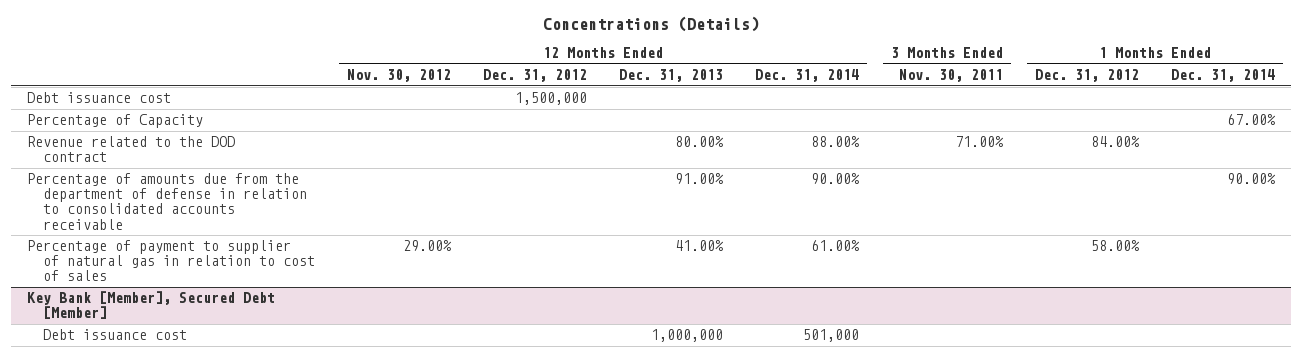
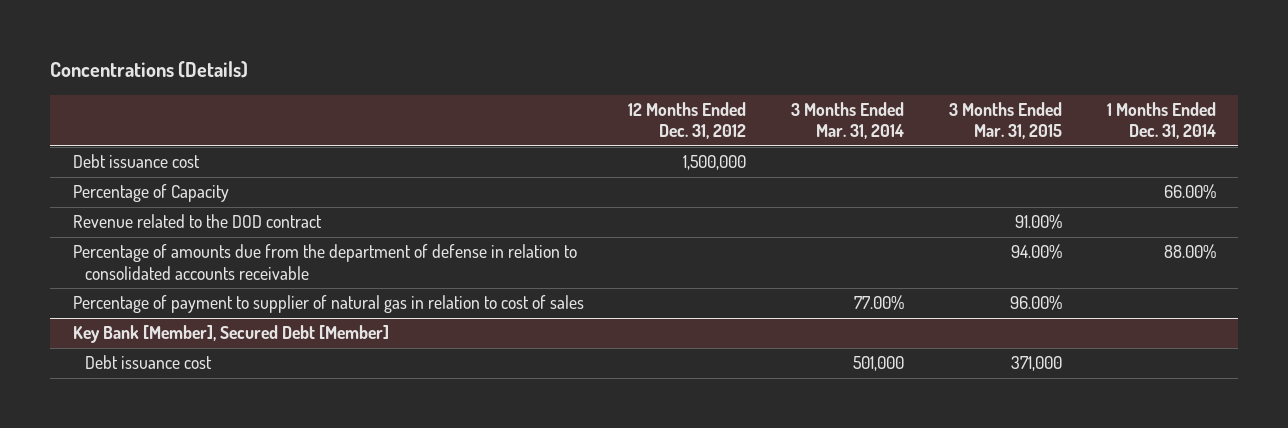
- | 12 Months Ended Nov. 30, 2012 | 12 Months Ended Dec. 31, 2012 | 12 Months Ended Dec. 31, 2013 | 12 Months Ended Dec. 31, 2014 | 3 Months Ended Nov. 30, 2011 | 1 Months Ended Dec. 31, 2012 | 1 Months Ended Dec. 31, 2014
+ | 12 Months Ended Dec. 31, 2012 | 3 Months Ended Mar. 31, 2014 | 3 Months Ended Mar. 31, 2015 | 1 Months Ended Dec. 31, 2014
- Percentage of Capacity | | | | | | | 67.00%
+ Percentage of Capacity | | | | 66.00%
- Percentage of amounts due from the department of defense in relation to consolidated accounts receivable | | | 91.00% | 90.00% | | | 90.00%
+ Percentage of amounts due from the department of defense in relation to consolidated accounts receivable | | | 94.00% | 88.00%

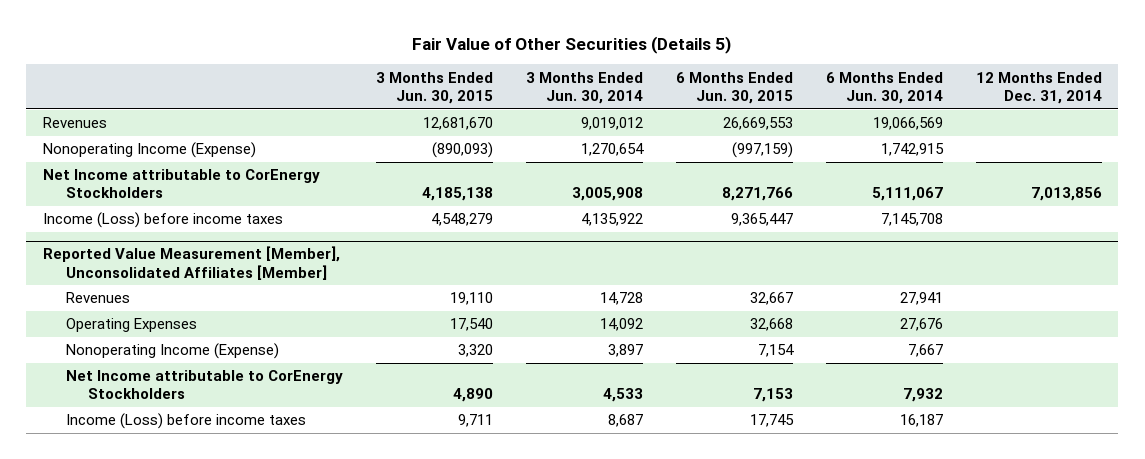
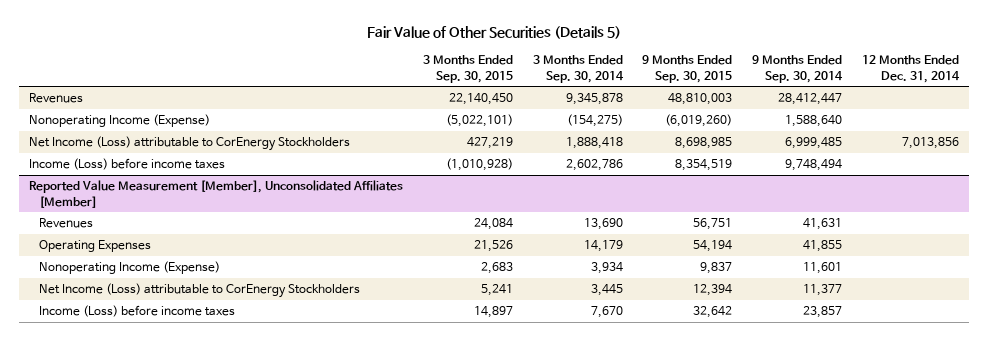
- | 3 Months Ended Jun. 30, 2015 | 3 Months Ended Jun. 30, 2014 | 6 Months Ended Jun. 30, 2015 | 6 Months Ended Jun. 30, 2014 | 12 Months Ended Dec. 31, 2014
+ | 3 Months Ended Sep. 30, 2015 | 3 Months Ended Sep. 30, 2014 | 9 Months Ended Sep. 30, 2015 | 9 Months Ended Sep. 30, 2014 | 12 Months Ended Dec. 31, 2014
- Net Income attributable to CorEnergy Stockholders | 4,185,138 | 3,005,908 | 8,271,766 | 5,111,067 | 7,013,856
+ Net Income (Loss) attributable to CorEnergy Stockholders | 427,219 | 1,888,418 | 8,698,985 | 6,999,485 | 7,013,856
@ Reported Value Measurement [Member], Unconsolidated Affiliates [Member]
- Net Income attributable to CorEnergy Stockholders | 4,890 | 4,533 | 7,153 | 7,932 |
+ Net Income (Loss) attributable to CorEnergy Stockholders | 5,241 | 3,445 | 12,394 | 11,377 |

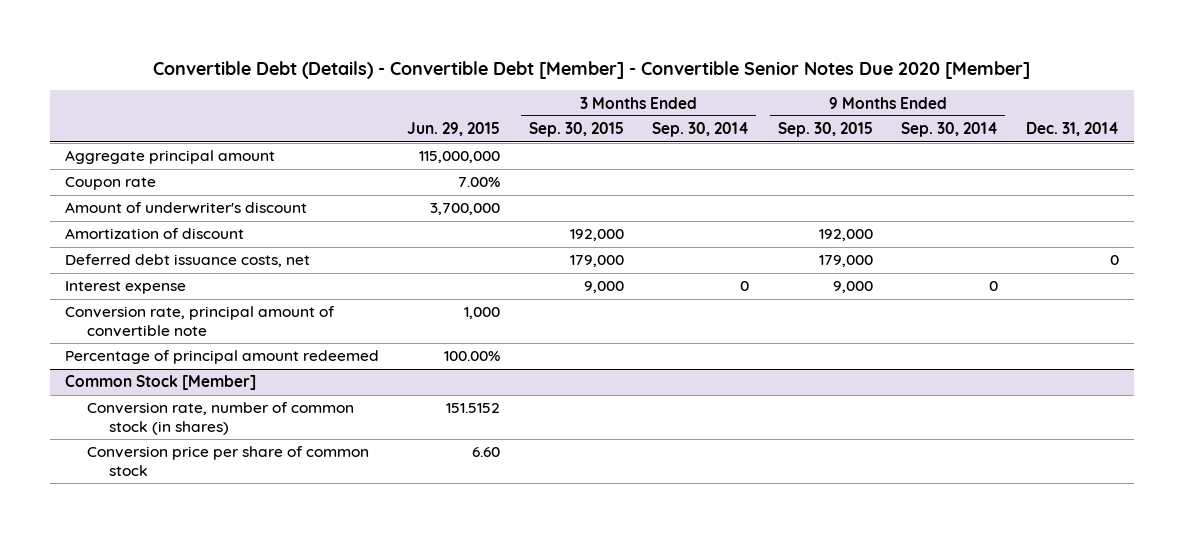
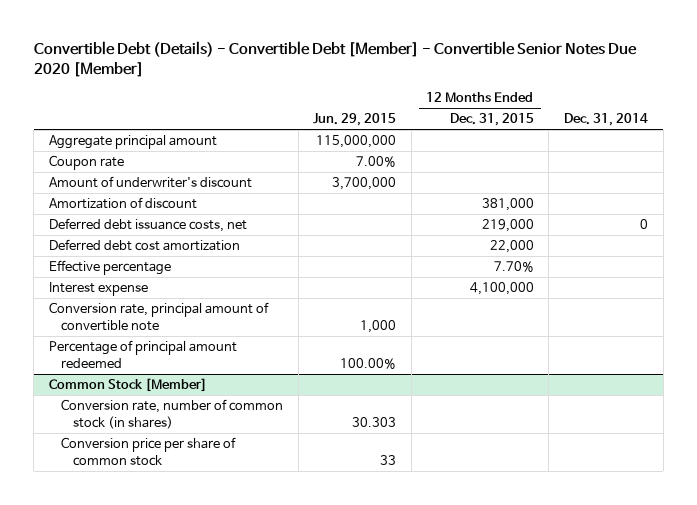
- | Jun. 29, 2015 | 3 Months Ended Sep. 30, 2015 | 3 Months Ended Sep. 30, 2014 | 9 Months Ended Sep. 30, 2015 | 9 Months Ended Sep. 30, 2014 | Dec. 31, 2014
+ | Jun. 29, 2015 | 12 Months Ended Dec. 31, 2015 | Dec. 31, 2014
+ Deferred debt cost amortization | | 22,000 |
+ Effective percentage | | 7.70% |
@ Common Stock [Member]
- Conversion rate, number of common stock (in shares) | 151.5152 | | | | |
- Conversion price per share of common stock | 6.60 | | | | |
+ Conversion rate, number of common stock (in shares) | 30.303 | |
+ Conversion price per share of common stock | 33 | |

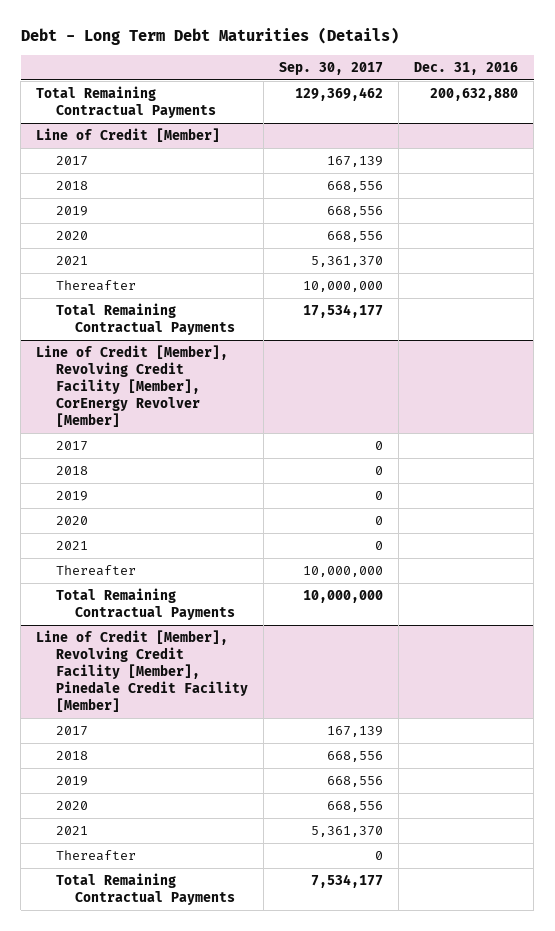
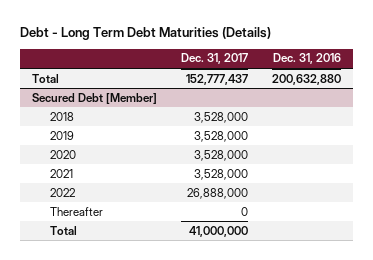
- | Sep. 30, 2017 | Dec. 31, 2016
+ | Dec. 31, 2017 | Dec. 31, 2016
- Total Remaining Contractual Payments | 129,369,462 | 200,632,880
- Line of Credit [Member]
- 2017 | 167,139 |
- 2018 | 668,556 |
- 2019 | 668,556 |
- 2020 | 668,556 |
- 2021 | 5,361,370 |
- Thereafter | 10,000,000 |
- Total Remaining Contractual Payments | 17,534,177 |
- Line of Credit [Member], Revolving Credit Facility [Member], CorEnergy Revolver [Member]
- 2017 | 0 |
- 2018 | 0 |
- 2019 | 0 |
- 2020 | 0 |
- 2021 | 0 |
- Thereafter | 10,000,000 |
- Total Remaining Contractual Payments | 10,000,000 |
- Line of Credit [Member], Revolving Credit Facility [Member], Pinedale Credit Facility [Member]
- 2017 | 167,139 |
- 2018 | 668,556 |
- 2019 | 668,556 |
- 2020 | 668,556 |
- 2021 | 5,361,370 |
- Thereafter | 0 |
- Total Remaining Contractual Payments | 7,534,177 |
+ Total | 152,777,437 | 200,632,880
+ Secured Debt [Member]
+ 2018 | 3,528,000 |
+ 2019 | 3,528,000 |
+ 2020 | 3,528,000 |
+ 2021 | 3,528,000 |
+ 2022 | 26,888,000 |
+ Thereafter | 0 |
+ Total | 41,000,000 |

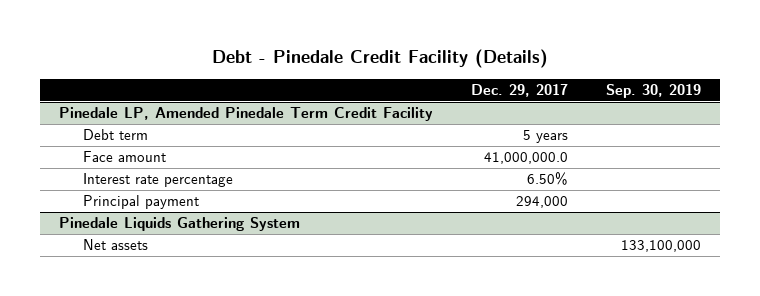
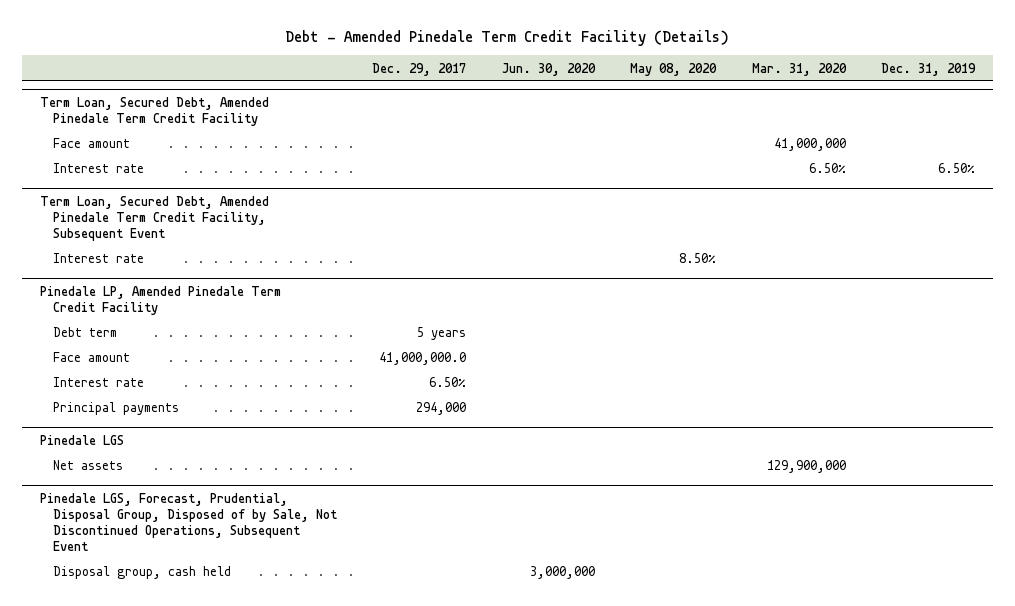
- Debt - Pinedale Credit Facility (Details)
+ Debt - Amended Pinedale Term Credit Facility (Details)
- | Dec. 29, 2017 | Sep. 30, 2019
+ | Dec. 29, 2017 | Jun. 30, 2020 | May 08, 2020 | Mar. 31, 2020 | Dec. 31, 2019
+ Term Loan, Secured Debt, Amended Pinedale Term Credit Facility
+ Face amount | | | | 41,000,000 |
+ Interest rate | | | | 6.50% | 6.50%
+ Term Loan, Secured Debt, Amended Pinedale Term Credit Facility, Subsequent Event
+ Interest rate | | | 8.50% | |
@ Pinedale LP, Amended Pinedale Term Credit Facility
- Interest rate percentage | 6.50% |
- Principal payment | 294,000 |
- Pinedale Liquids Gathering System
@ Pinedale LP, Amended Pinedale Term Credit Facility
+ Interest rate | 6.50% | | | |
+ Principal payments | 294,000 | | | |
+ Pinedale LGS
+ Pinedale LGS, Forecast, Prudential, Disposal Group, Disposed of by Sale, Not Discontinued Operations, Subsequent Event
+ Disposal group, cash held | | 3,000,000 | | |

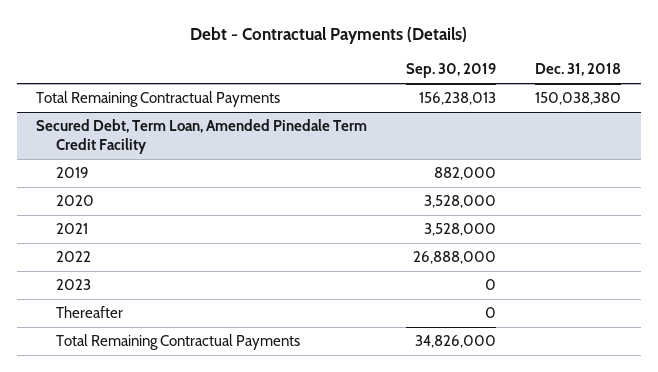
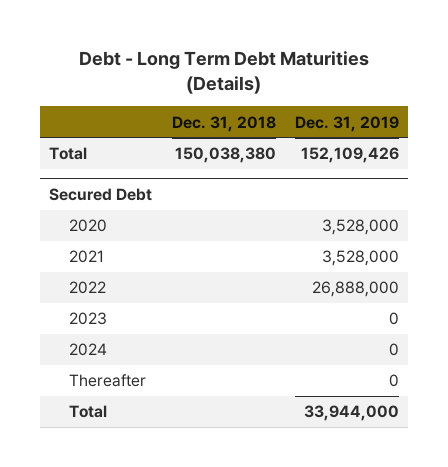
- Debt - Contractual Payments (Details)
+ Debt - Long Term Debt Maturities (Details)
- | Sep. 30, 2019 | Dec. 31, 2018
+ | Dec. 31, 2018 | Dec. 31, 2019
- Total Remaining Contractual Payments | 156,238,013 | 150,038,380
- Secured Debt, Term Loan, Amended Pinedale Term Credit Facility
- 2019 | 882,000 |
+ Total | 150,038,380 | 152,109,426
+ Secured Debt
+ 2024 | | 0
- Total Remaining Contractual Payments | 34,826,000 |
+ Total | | 33,944,000

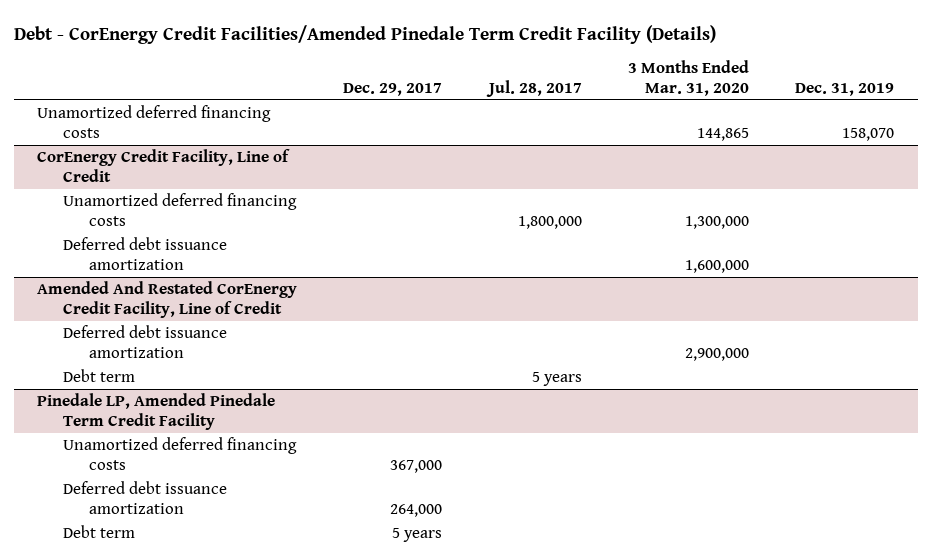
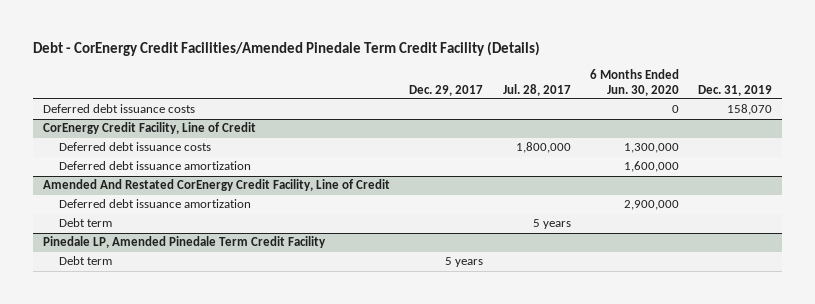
- | Dec. 29, 2017 | Jul. 28, 2017 | 3 Months Ended Mar. 31, 2020 | Dec. 31, 2019
+ | Dec. 29, 2017 | Jul. 28, 2017 | 6 Months Ended Jun. 30, 2020 | Dec. 31, 2019
- Unamortized deferred financing costs | | | 144,865 | 158,070
+ Deferred debt issuance costs | | | 0 | 158,070
@ CorEnergy Credit Facility, Line of Credit
- Unamortized deferred financing costs | | 1,800,000 | 1,300,000 |
+ Deferred debt issuance costs | | 1,800,000 | 1,300,000 |
@ Pinedale LP, Amended Pinedale Term Credit Facility
- Unamortized deferred financing costs | 367,000 | | |
- Deferred debt issuance amortization | 264,000 | | |

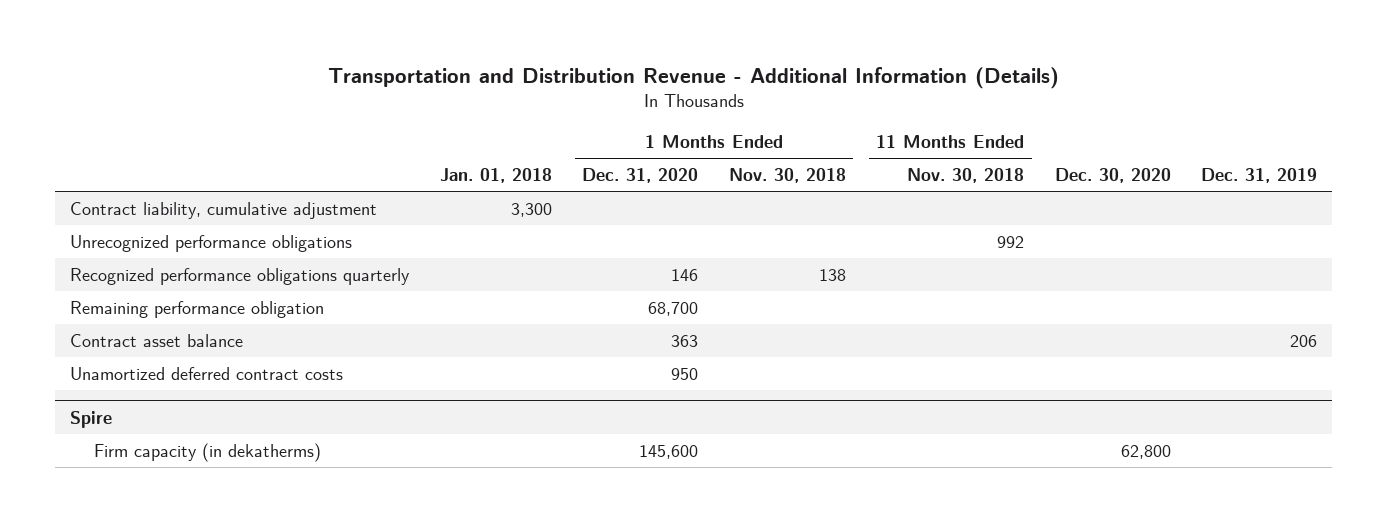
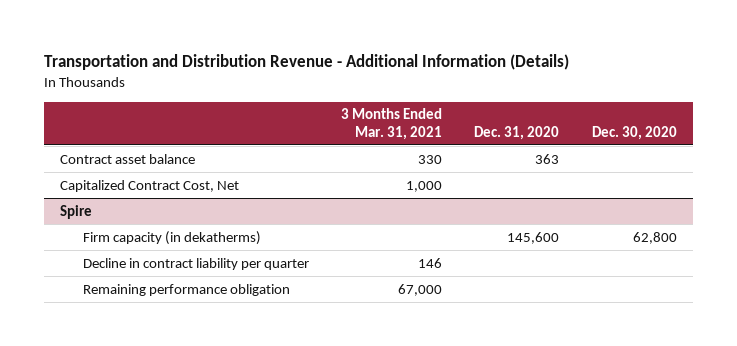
- | Jan. 01, 2018 | 1 Months Ended Dec. 31, 2020 | 1 Months Ended Nov. 30, 2018 | 11 Months Ended Nov. 30, 2018 | Dec. 30, 2020 | Dec. 31, 2019
+ | 3 Months Ended Mar. 31, 2021 | Dec. 31, 2020 | Dec. 30, 2020
- Contract liability, cumulative adjustment | 3,300 | | | | |
- Unrecognized performance obligations | | | | 992 | |
- Recognized performance obligations quarterly | | 146 | 138 | | |
- Remaining performance obligation | | 68,700 | | | |
- Unamortized deferred contract costs | | 950 | | | |
+ Capitalized Contract Cost, Net | 1,000 | |
@ Spire
+ Decline in contract liability per quarter | 146 | |
+ Remaining performance obligation | 67,000 | |

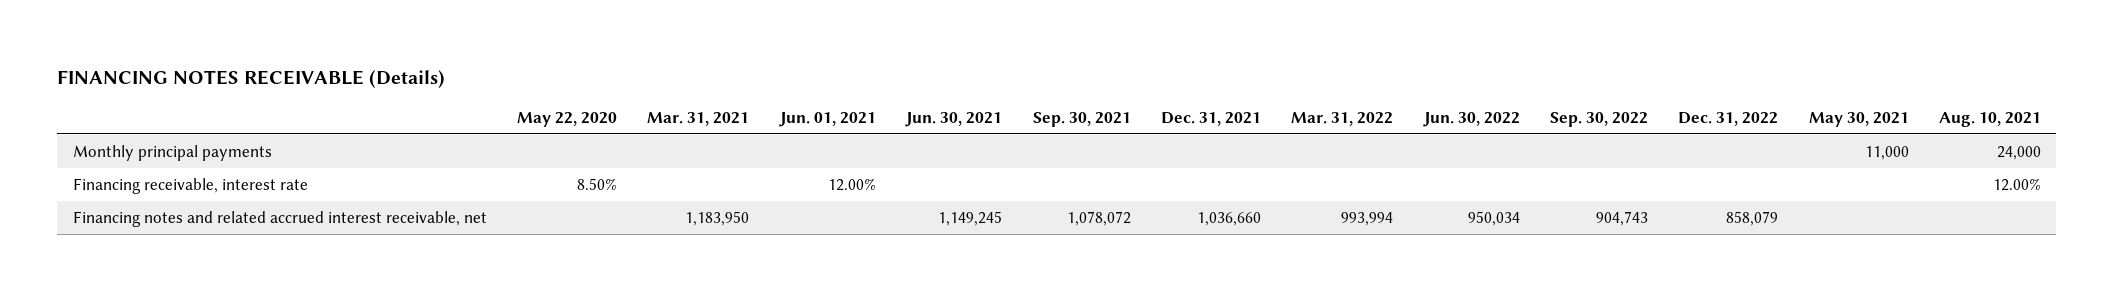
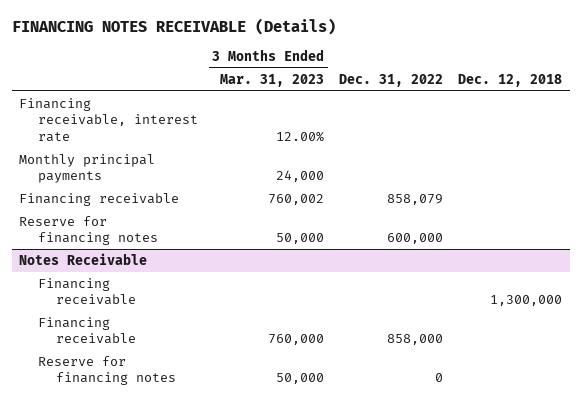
- | May 22, 2020 | Mar. 31, 2021 | Jun. 01, 2021 | Jun. 30, 2021 | Sep. 30, 2021 | Dec. 31, 2021 | Mar. 31, 2022 | Jun. 30, 2022 | Sep. 30, 2022 | Dec. 31, 2022 | May 30, 2021 | Aug. 10, 2021
+ | 3 Months Ended Mar. 31, 2023 | Dec. 31, 2022 | Dec. 12, 2018
- Financing notes and related accrued interest receivable, net | | 1,183,950 | | 1,149,245 | 1,078,072 | 1,036,660 | 993,994 | 950,034 | 904,743 | 858,079 | |
moved down: Monthly principal payments | 24,000 | |
+ Financing receivable | 760,002 | 858,079 |
+ Reserve for financing notes | 50,000 | 600,000 |
+ Notes Receivable
+ Financing receivable | | | 1,300,000
+ Financing receivable | 760,000 | 858,000 |
+ Reserve for financing notes | 50,000 | 0 |

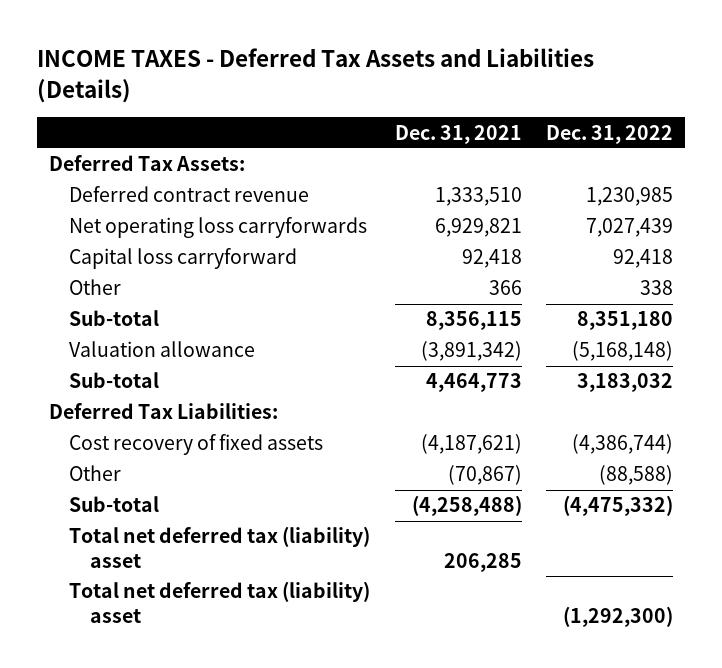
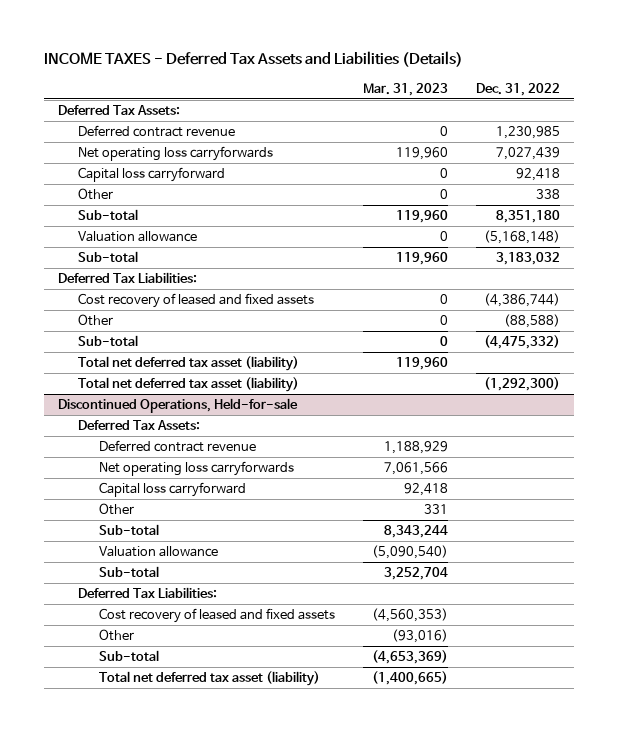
- | Dec. 31, 2021 | Dec. 31, 2022
+ | Mar. 31, 2023 | Dec. 31, 2022
- Cost recovery of fixed assets | (4,187,621) | (4,386,744)
+ Cost recovery of leased and fixed assets | 0 | (4,386,744)
- Total net deferred tax (liability) asset | 206,285 |
- Total net deferred tax (liability) asset | | (1,292,300)
+ Total net deferred tax asset (liability) | 119,960 |
+ Total net deferred tax asset (liability) | | (1,292,300)
+ Discontinued Operations, Held-for-sale
+ Deferred Tax Assets:
+ Deferred contract revenue | 1,188,929 |
+ Net operating loss carryforwards | 7,061,566 |
+ Capital loss carryforward | 92,418 |
+ Other | 331 |
+ Sub-total | 8,343,244 |
+ Valuation allowance | (5,090,540) |
+ Sub-total | 3,252,704 |
+ Deferred Tax Liabilities:
+ Cost recovery of leased and fixed assets | (4,560,353) |
+ Other | (93,016) |
+ Sub-total | (4,653,369) |
+ Total net deferred tax asset (liability) | (1,400,665) |

